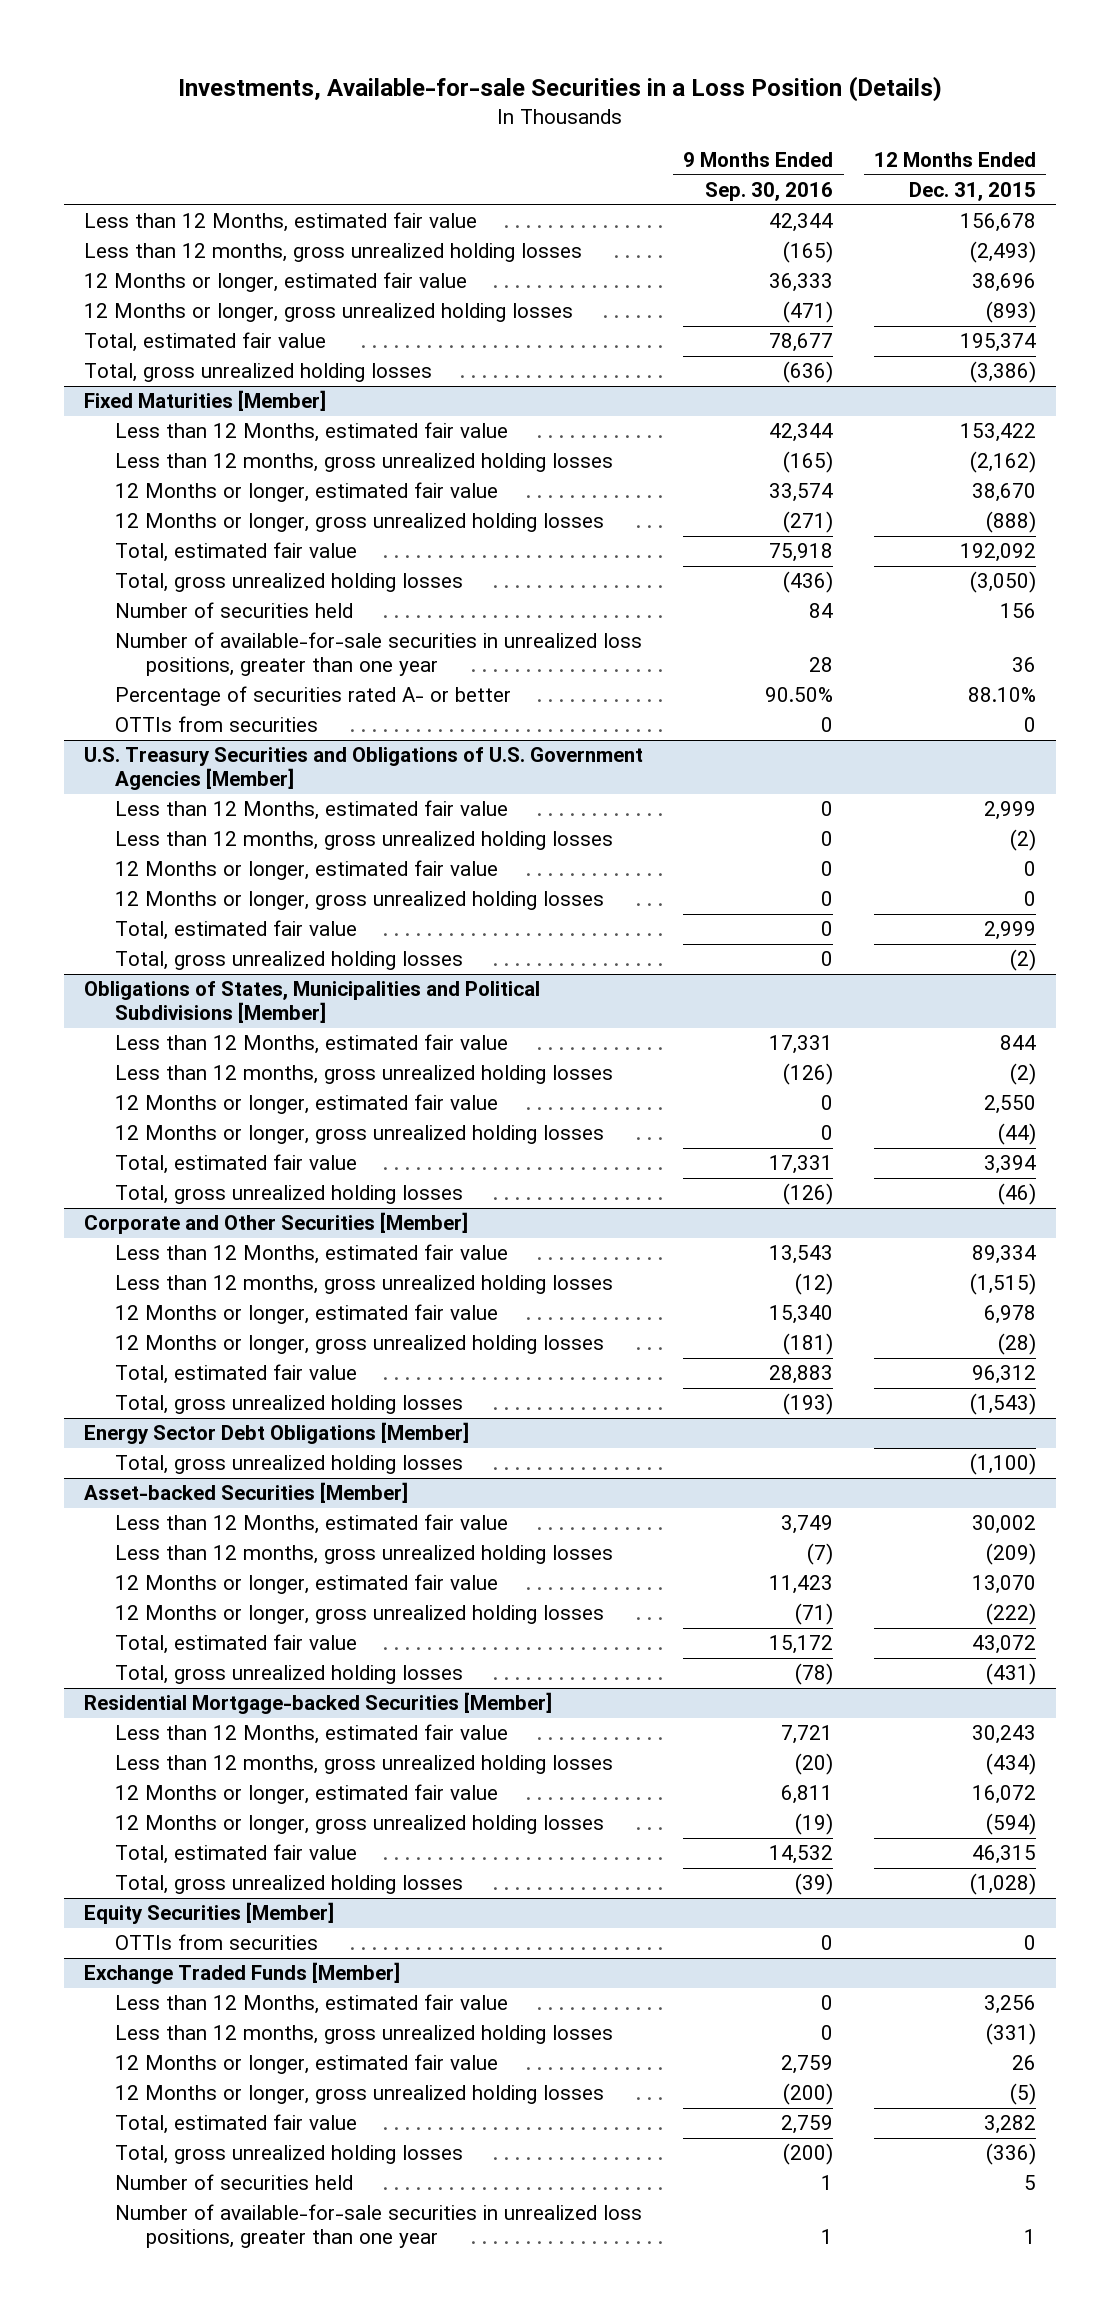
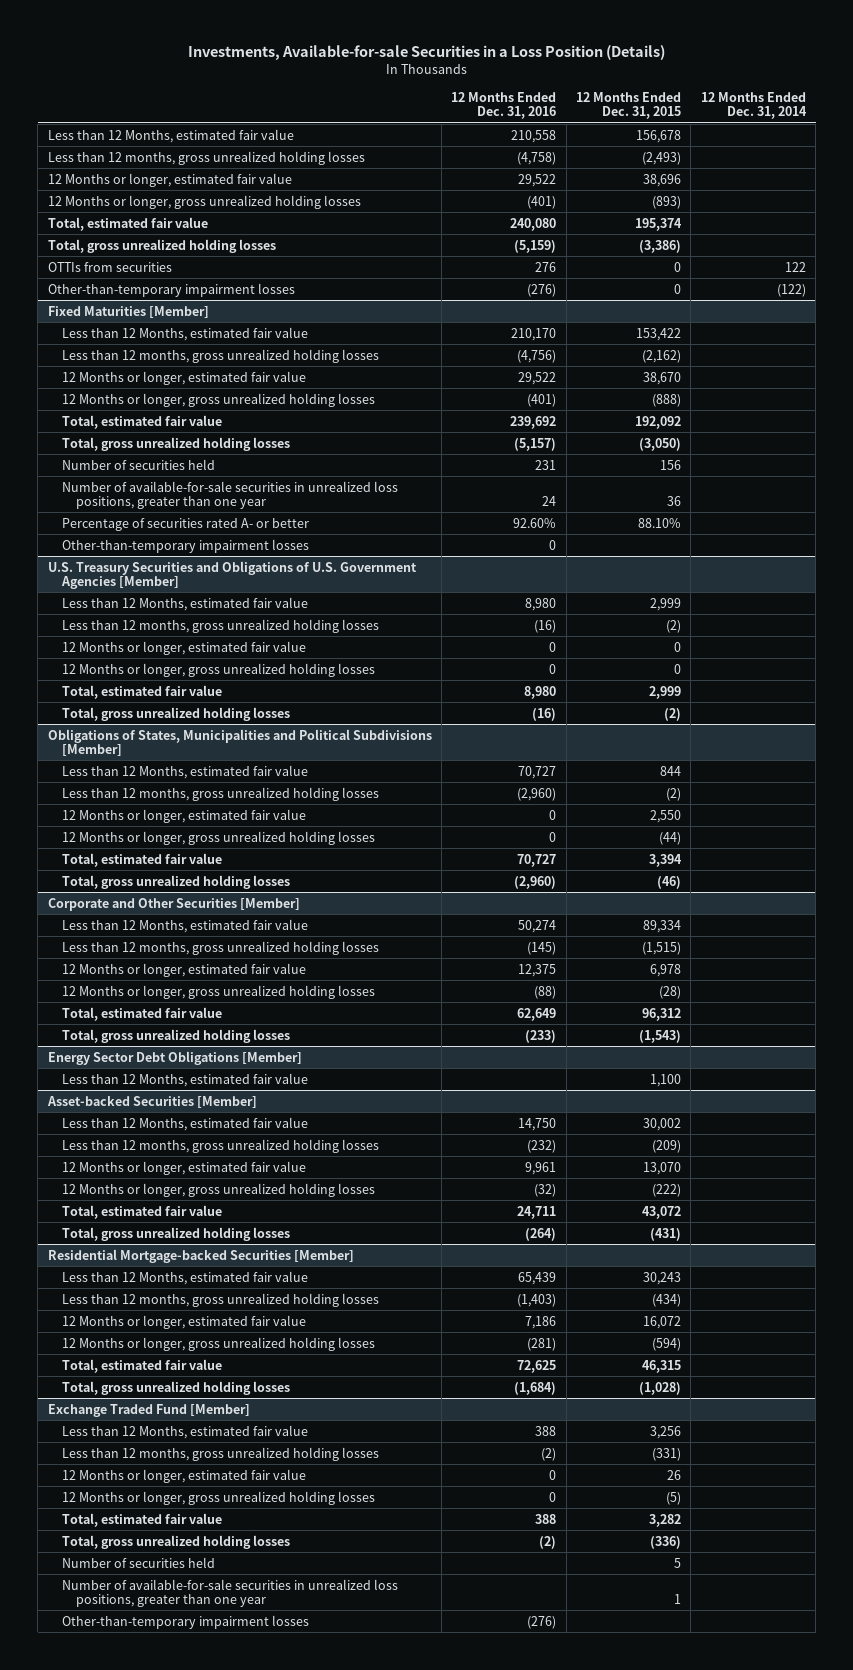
- | 9 Months Ended Sep. 30, 2016 | 12 Months Ended Dec. 31, 2015
+ | 12 Months Ended Dec. 31, 2016 | 12 Months Ended Dec. 31, 2015 | 12 Months Ended Dec. 31, 2014
+ OTTIs from securities | 276 | 0 | 122
+ Other-than-temporary impairment losses | (276) | 0 | (122)
@ Fixed Maturities [Member]
- OTTIs from securities | 0 | 0
+ Other-than-temporary impairment losses | 0 | |
@ Energy Sector Debt Obligations [Member]
- Total, gross unrealized holding losses | | (1,100)
+ Less than 12 Months, estimated fair value | | 1,100 |
- Equity Securities [Member]
- OTTIs from securities | 0 | 0
- Exchange Traded Funds [Member]
+ Exchange Traded Fund [Member]
+ Other-than-temporary impairment losses | (276) | |

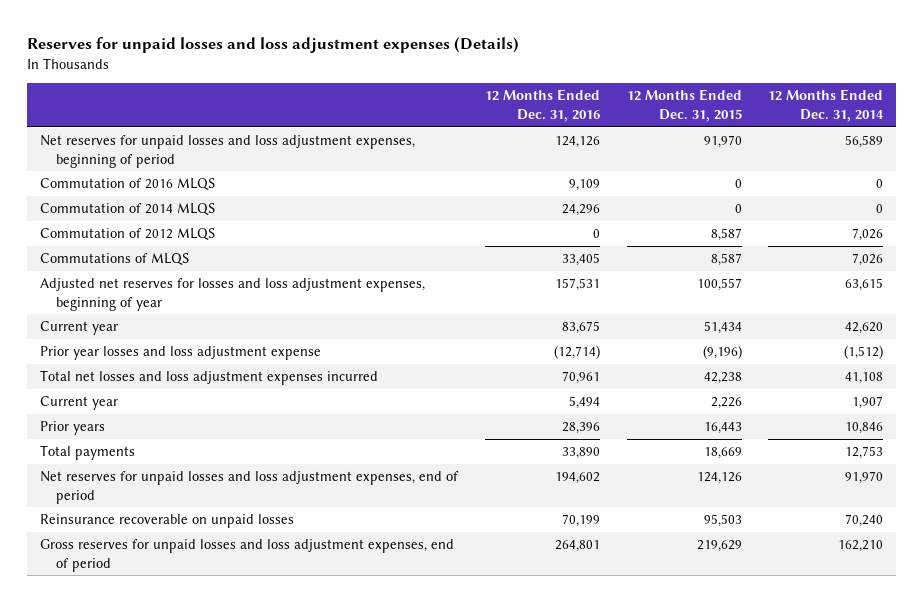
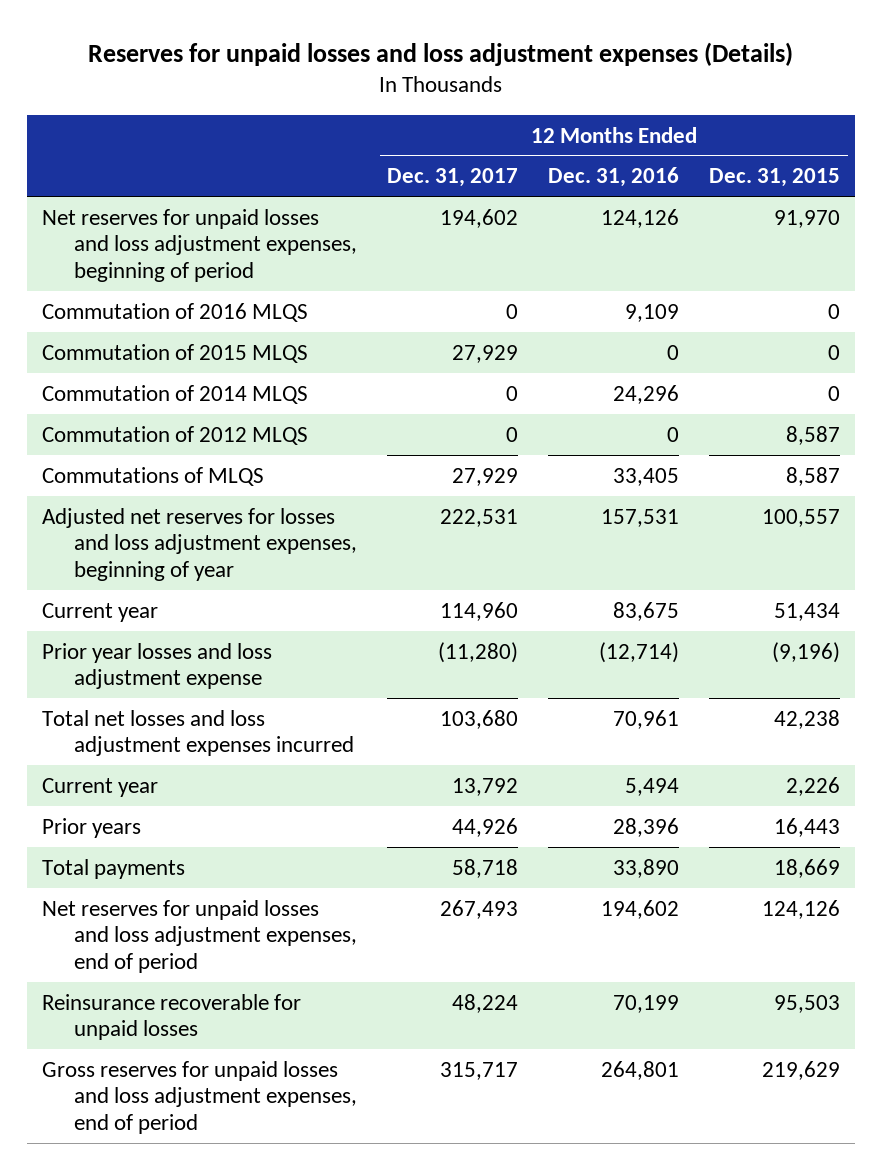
- | 12 Months Ended Dec. 31, 2016 | 12 Months Ended Dec. 31, 2015 | 12 Months Ended Dec. 31, 2014
+ | 12 Months Ended Dec. 31, 2017 | 12 Months Ended Dec. 31, 2016 | 12 Months Ended Dec. 31, 2015
+ Commutation of 2015 MLQS | 27,929 | 0 | 0
- Reinsurance recoverable on unpaid losses | 70,199 | 95,503 | 70,240
+ Reinsurance recoverable for unpaid losses | 48,224 | 70,199 | 95,503

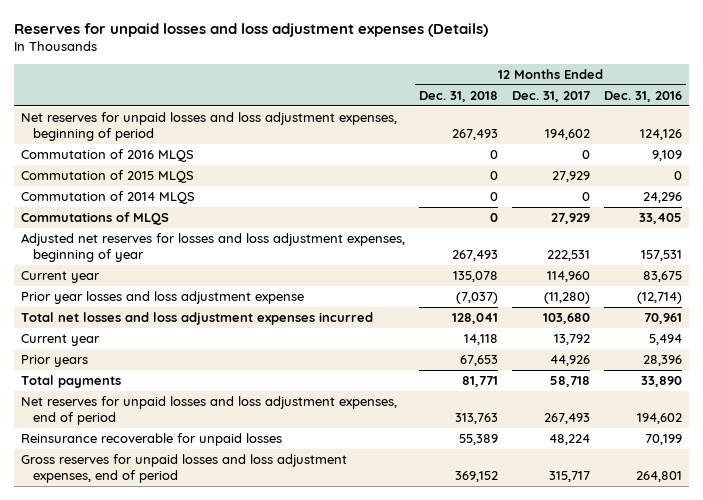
- | 12 Months Ended Dec. 31, 2017 | 12 Months Ended Dec. 31, 2016 | 12 Months Ended Dec. 31, 2015
+ | 12 Months Ended Dec. 31, 2018 | 12 Months Ended Dec. 31, 2017 | 12 Months Ended Dec. 31, 2016
- Commutation of 2012 MLQS | 0 | 0 | 8,587

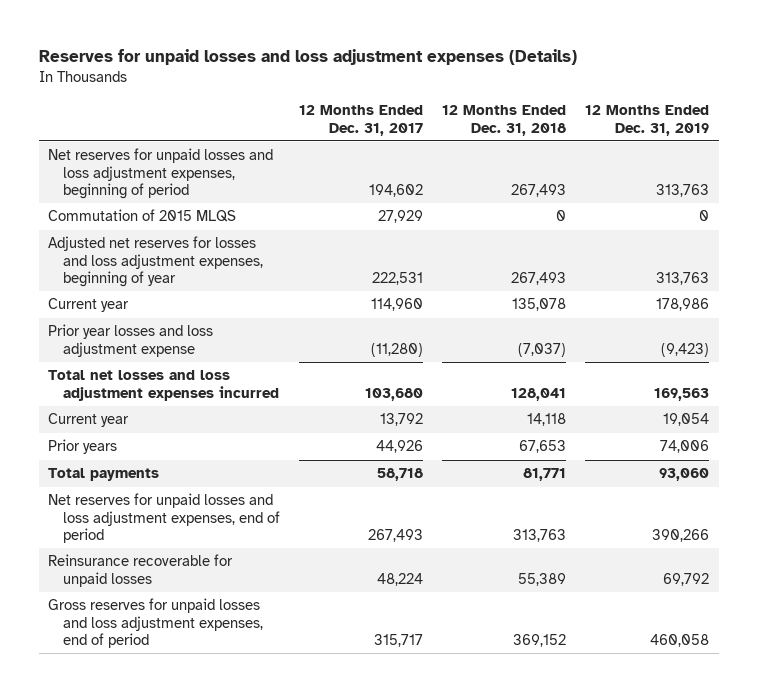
- | 12 Months Ended Dec. 31, 2018 | 12 Months Ended Dec. 31, 2017 | 12 Months Ended Dec. 31, 2016
+ | 12 Months Ended Dec. 31, 2017 | 12 Months Ended Dec. 31, 2018 | 12 Months Ended Dec. 31, 2019
- Commutation of 2016 MLQS | 0 | 0 | 9,109
- Commutation of 2014 MLQS | 0 | 0 | 24,296
- Commutations of MLQS | 0 | 27,929 | 33,405

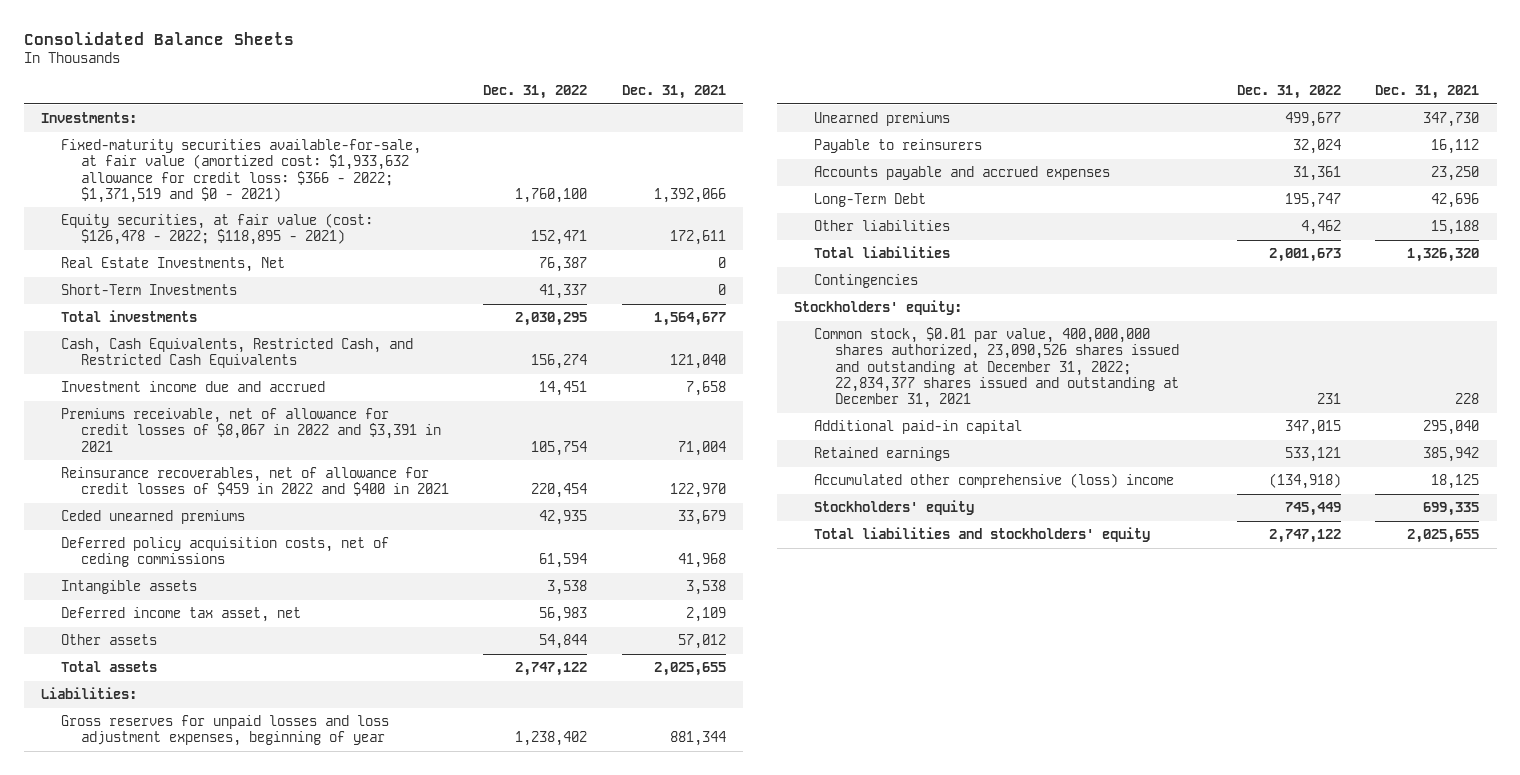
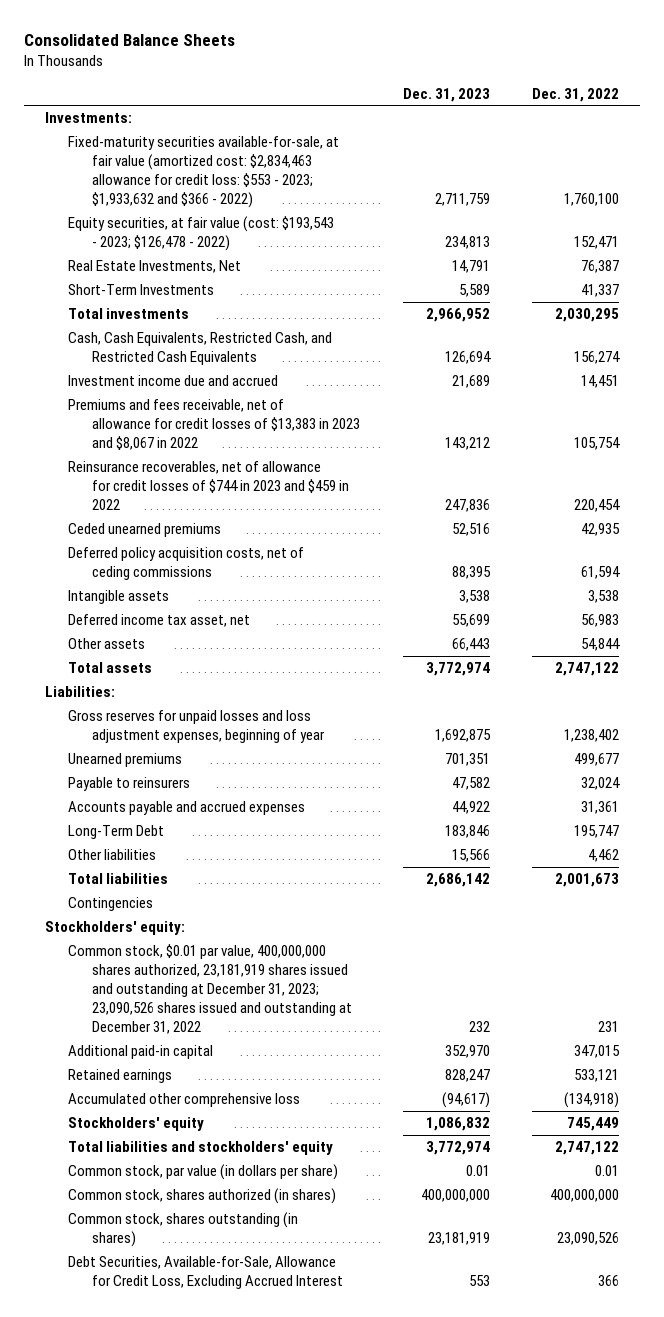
- | Dec. 31, 2022 | Dec. 31, 2021
+ | Dec. 31, 2023 | Dec. 31, 2022
- Fixed-maturity securities available-for-sale, at fair value (amortized cost: $1,933,632 allowance for credit loss: $366 - 2022; $1,371,519 and $0 - 2021) | 1,760,100 | 1,392,066
- Equity securities, at fair value (cost: $126,478 - 2022; $118,895 - 2021) | 152,471 | 172,611
+ Fixed-maturity securities available-for-sale, at fair value (amortized cost: $2,834,463 allowance for credit loss: $553 - 2023; $1,933,632 and $366 - 2022) | 2,711,759 | 1,760,100
+ Equity securities, at fair value (cost: $193,543 - 2023; $126,478 - 2022) | 234,813 | 152,471
- Premiums receivable, net of allowance for credit losses of $8,067 in 2022 and $3,391 in 2021 | 105,754 | 71,004
- Reinsurance recoverables, net of allowance for credit losses of $459 in 2022 and $400 in 2021 | 220,454 | 122,970
+ Premiums and fees receivable, net of allowance for credit losses of $13,383 in 2023 and $8,067 in 2022 | 143,212 | 105,754
+ Reinsurance recoverables, net of allowance for credit losses of $744 in 2023 and $459 in 2022 | 247,836 | 220,454
- Common stock, $0.01 par value, 400,000,000 shares authorized, 23,090,526 shares issued and outstanding at December 31, 2022; 22,834,377 shares issued and outstanding at December 31, 2021 | 231 | 228
+ Common stock, $0.01 par value, 400,000,000 shares authorized, 23,181,919 shares issued and outstanding at December 31, 2023; 23,090,526 shares issued and outstanding at December 31, 2022 | 232 | 231
- Accumulated other comprehensive (loss) income | (134,918) | 18,125
+ Accumulated other comprehensive loss | (94,617) | (134,918)
+ Common stock, par value (in dollars per share) | 0.01 | 0.01
+ Common stock, shares authorized (in shares) | 400,000,000 | 400,000,000
+ Common stock, shares outstanding (in shares) | 23,181,919 | 23,090,526
+ Debt Securities, Available-for-Sale, Allowance for Credit Loss, Excluding Accrued Interest | 553 | 366

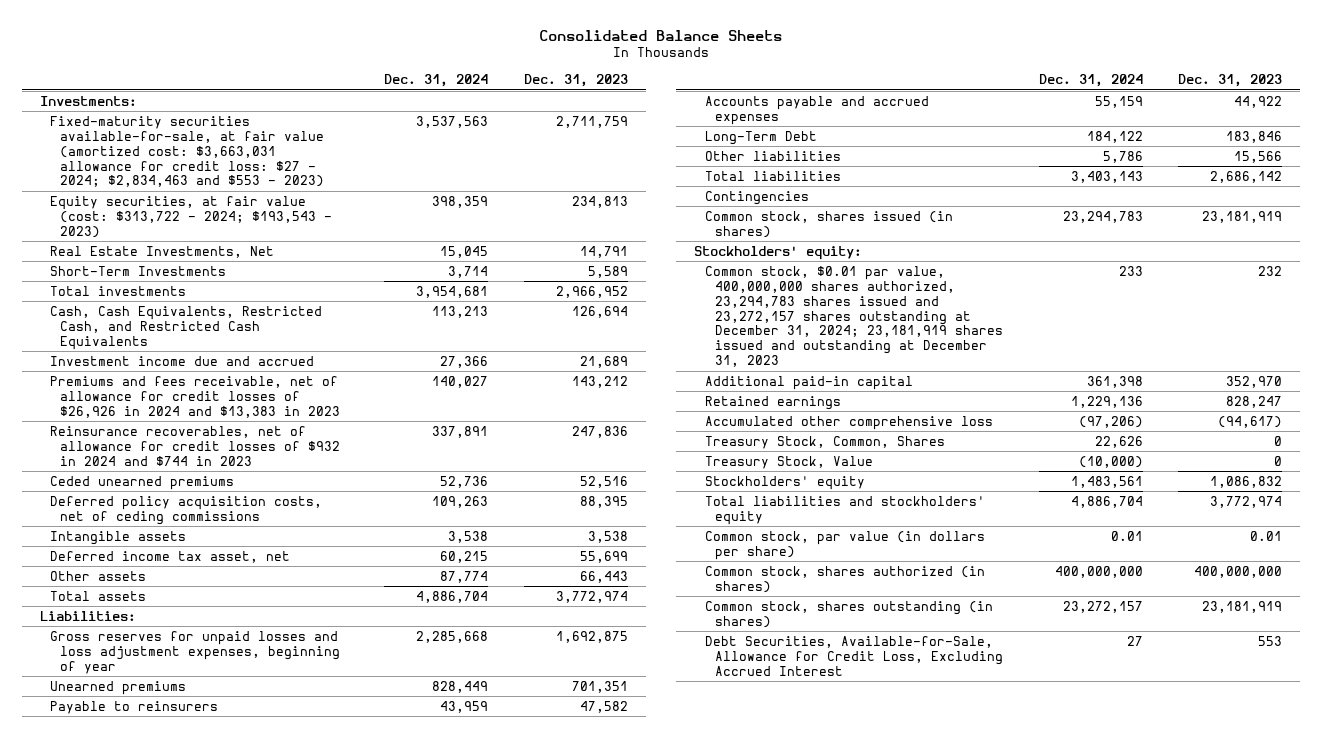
- | Dec. 31, 2023 | Dec. 31, 2022
+ | Dec. 31, 2024 | Dec. 31, 2023
- Fixed-maturity securities available-for-sale, at fair value (amortized cost: $2,834,463 allowance for credit loss: $553 - 2023; $1,933,632 and $366 - 2022) | 2,711,759 | 1,760,100
- Equity securities, at fair value (cost: $193,543 - 2023; $126,478 - 2022) | 234,813 | 152,471
+ Fixed-maturity securities available-for-sale, at fair value (amortized cost: $3,663,031 allowance for credit loss: $27 - 2024; $2,834,463 and $553 - 2023) | 3,537,563 | 2,711,759
+ Equity securities, at fair value (cost: $313,722 - 2024; $193,543 - 2023) | 398,359 | 234,813
- Premiums and fees receivable, net of allowance for credit losses of $13,383 in 2023 and $8,067 in 2022 | 143,212 | 105,754
- Reinsurance recoverables, net of allowance for credit losses of $744 in 2023 and $459 in 2022 | 247,836 | 220,454
+ Premiums and fees receivable, net of allowance for credit losses of $26,926 in 2024 and $13,383 in 2023 | 140,027 | 143,212
+ Reinsurance recoverables, net of allowance for credit losses of $932 in 2024 and $744 in 2023 | 337,891 | 247,836
+ Common stock, shares issued (in shares) | 23,294,783 | 23,181,919
- Common stock, $0.01 par value, 400,000,000 shares authorized, 23,181,919 shares issued and outstanding at December 31, 2023; 23,090,526 shares issued and outstanding at December 31, 2022 | 232 | 231
+ Common stock, $0.01 par value, 400,000,000 shares authorized, 23,294,783 shares issued and 23,272,157 shares outstanding at December 31, 2024; 23,181,919 shares issued and outstanding at December 31, 2023 | 233 | 232
+ Treasury Stock, Common, Shares | 22,626 | 0
+ Treasury Stock, Value | (10,000) | 0

